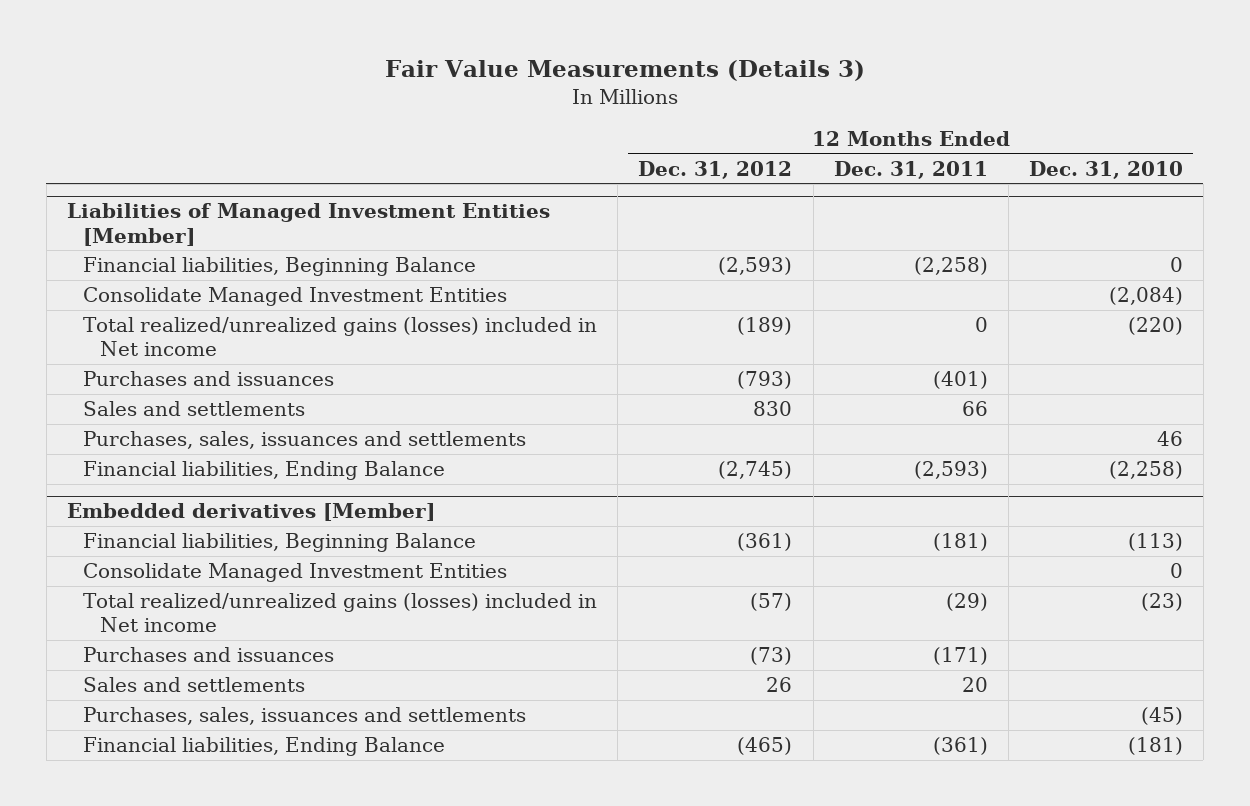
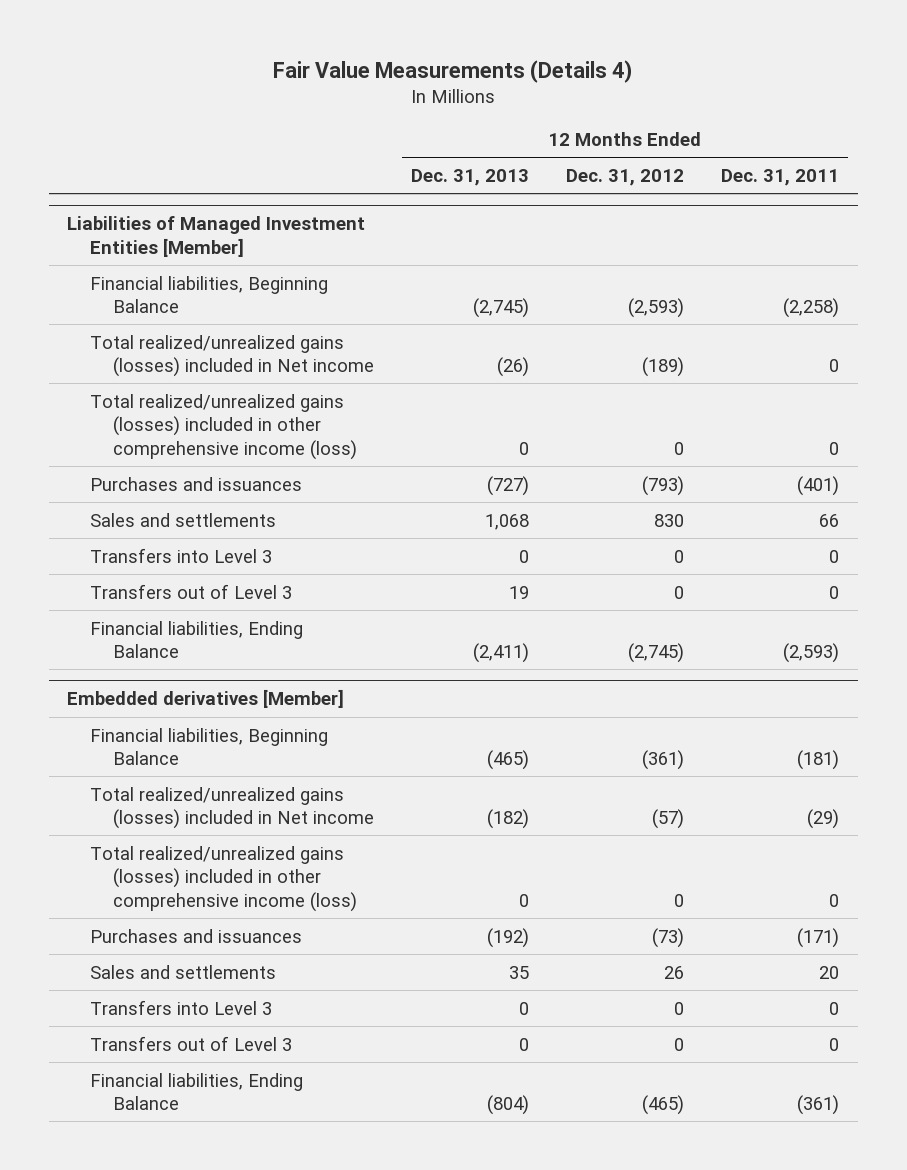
- Fair Value Measurements (Details 3)
+ Fair Value Measurements (Details 4)
- | 12 Months Ended Dec. 31, 2012 | 12 Months Ended Dec. 31, 2011 | 12 Months Ended Dec. 31, 2010
+ | 12 Months Ended Dec. 31, 2013 | 12 Months Ended Dec. 31, 2012 | 12 Months Ended Dec. 31, 2011
@ Liabilities of Managed Investment Entities [Member]
- Consolidate Managed Investment Entities | | | (2,084)
+ Total realized/unrealized gains (losses) included in other comprehensive income (loss) | 0 | 0 | 0
- Purchases, sales, issuances and settlements | | | 46
+ Transfers into Level 3 | 0 | 0 | 0
+ Transfers out of Level 3 | 19 | 0 | 0
@ Embedded derivatives [Member]
- Consolidate Managed Investment Entities | | | 0
+ Total realized/unrealized gains (losses) included in other comprehensive income (loss) | 0 | 0 | 0
- Purchases, sales, issuances and settlements | | | (45)
+ Transfers into Level 3 | 0 | 0 | 0
+ Transfers out of Level 3 | 0 | 0 | 0

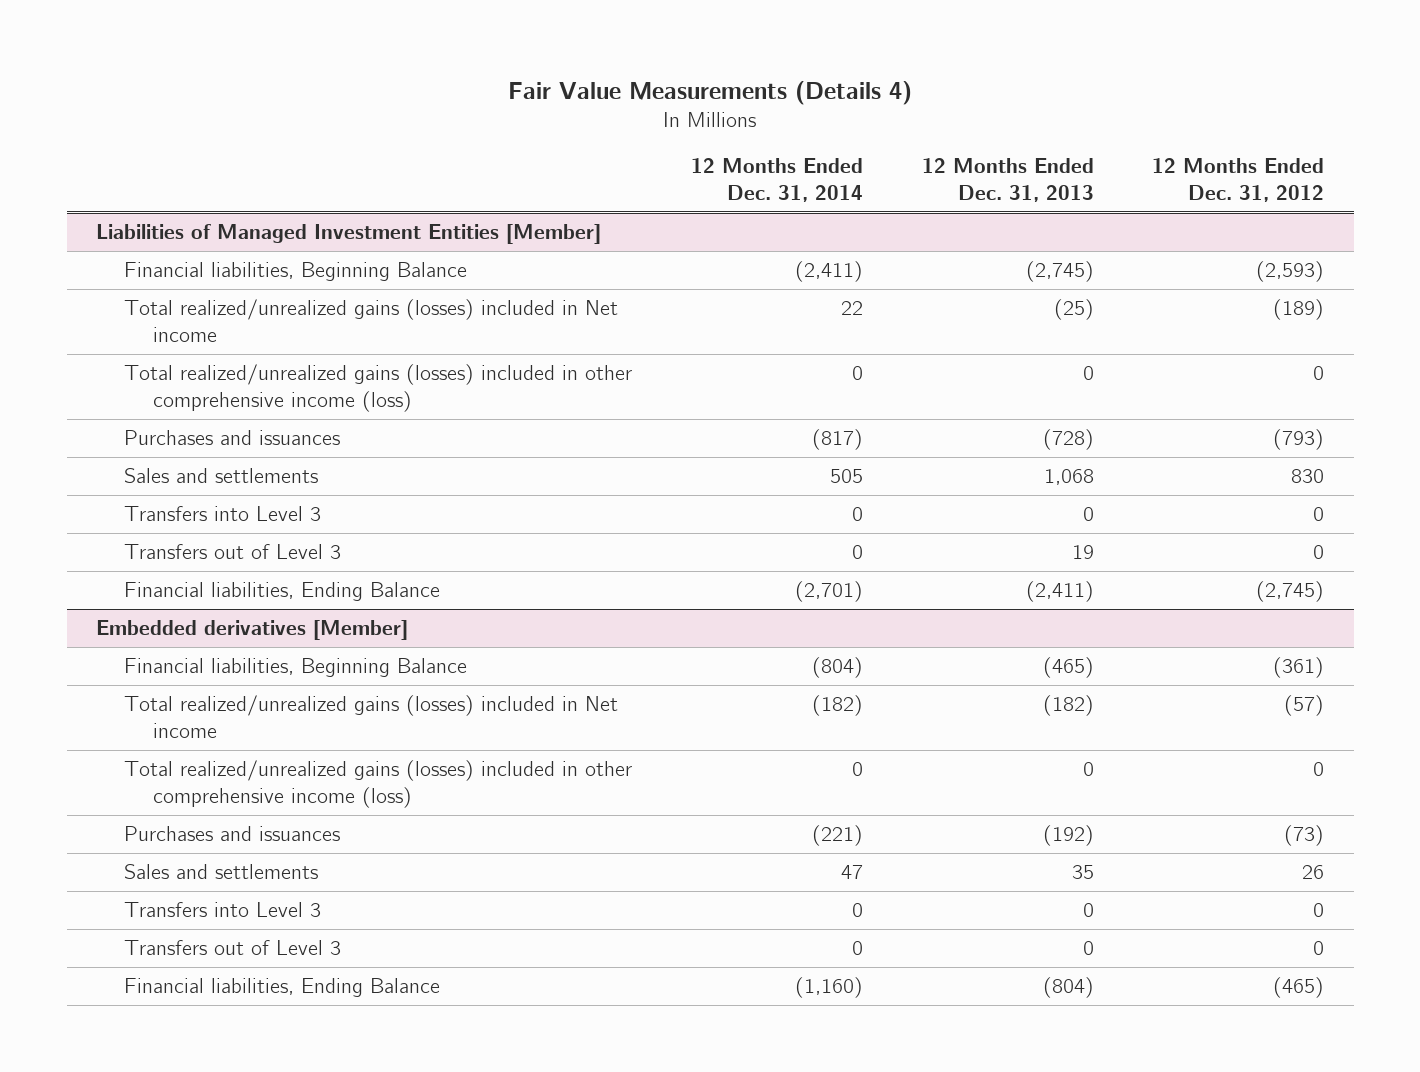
- | 12 Months Ended Dec. 31, 2013 | 12 Months Ended Dec. 31, 2012 | 12 Months Ended Dec. 31, 2011
+ | 12 Months Ended Dec. 31, 2014 | 12 Months Ended Dec. 31, 2013 | 12 Months Ended Dec. 31, 2012
@ Liabilities of Managed Investment Entities [Member]
- Total realized/unrealized gains (losses) included in Net income | (26) | (189) | 0
+ Total realized/unrealized gains (losses) included in Net income | 22 | (25) | (189)
- Purchases and issuances | (727) | (793) | (401)
+ Purchases and issuances | (817) | (728) | (793)

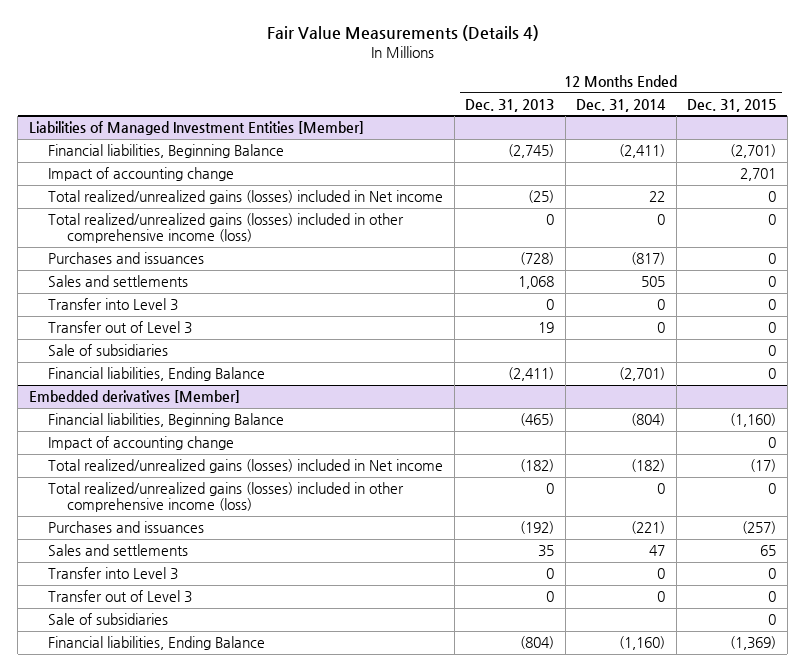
- | 12 Months Ended Dec. 31, 2014 | 12 Months Ended Dec. 31, 2013 | 12 Months Ended Dec. 31, 2012
+ | 12 Months Ended Dec. 31, 2013 | 12 Months Ended Dec. 31, 2014 | 12 Months Ended Dec. 31, 2015
@ Liabilities of Managed Investment Entities [Member]
+ Impact of accounting change | | | 2,701
- Transfers into Level 3 | 0 | 0 | 0
- Transfers out of Level 3 | 0 | 19 | 0
+ Transfer into Level 3 | 0 | 0 | 0
+ Transfer out of Level 3 | 19 | 0 | 0
+ Sale of subsidiaries | | | 0
@ Embedded derivatives [Member]
+ Impact of accounting change | | | 0
- Transfers into Level 3 | 0 | 0 | 0
- Transfers out of Level 3 | 0 | 0 | 0
+ Transfer into Level 3 | 0 | 0 | 0
+ Transfer out of Level 3 | 0 | 0 | 0
+ Sale of subsidiaries | | | 0

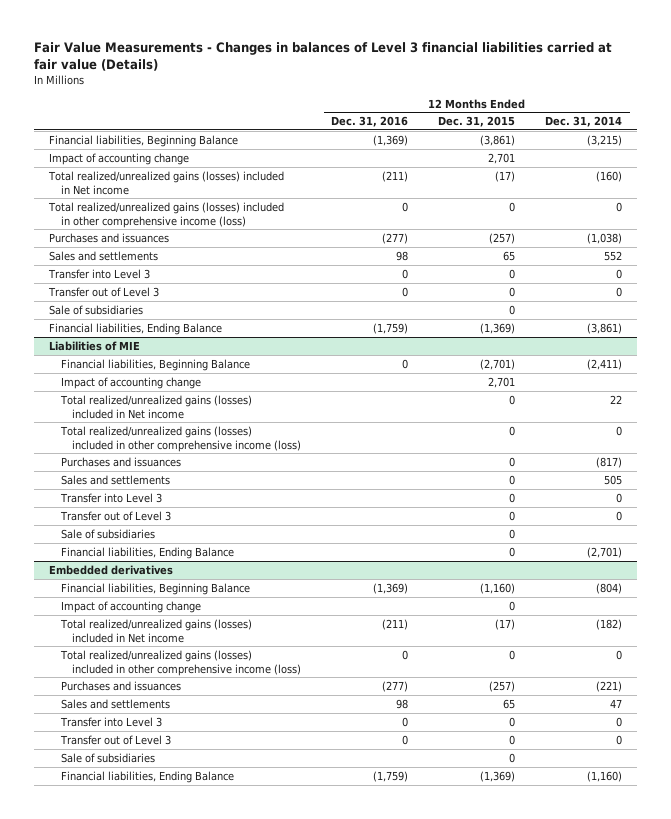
- Fair Value Measurements (Details 4)
+ Fair Value Measurements - Changes in balances of Level 3 financial liabilities carried at fair value (Details)
- | 12 Months Ended Dec. 31, 2013 | 12 Months Ended Dec. 31, 2014 | 12 Months Ended Dec. 31, 2015
+ | 12 Months Ended Dec. 31, 2016 | 12 Months Ended Dec. 31, 2015 | 12 Months Ended Dec. 31, 2014
- Liabilities of Managed Investment Entities [Member]
+ Financial liabilities, Beginning Balance | (1,369) | (3,861) | (3,215)
+ Impact of accounting change | | 2,701 |
+ Total realized/unrealized gains (losses) included in Net income | (211) | (17) | (160)
+ Total realized/unrealized gains (losses) included in other comprehensive income (loss) | 0 | 0 | 0
+ Purchases and issuances | (277) | (257) | (1,038)
+ Sales and settlements | 98 | 65 | 552
+ Transfer into Level 3 | 0 | 0 | 0
+ Transfer out of Level 3 | 0 | 0 | 0
+ Sale of subsidiaries | | 0 |
+ Financial liabilities, Ending Balance | (1,759) | (1,369) | (3,861)
+ Liabilities of MIE
- Embedded derivatives [Member]
+ Embedded derivatives

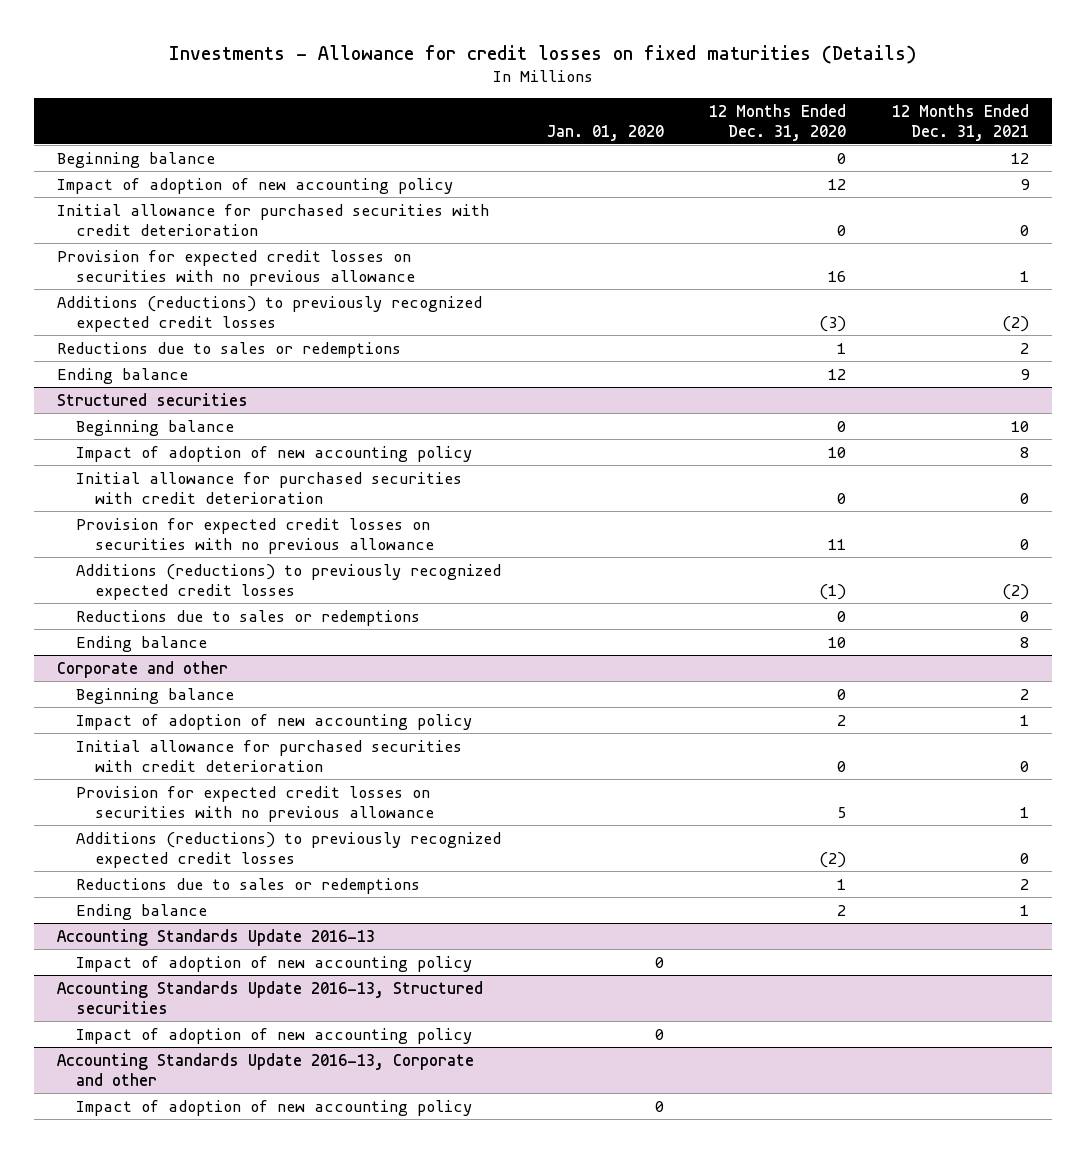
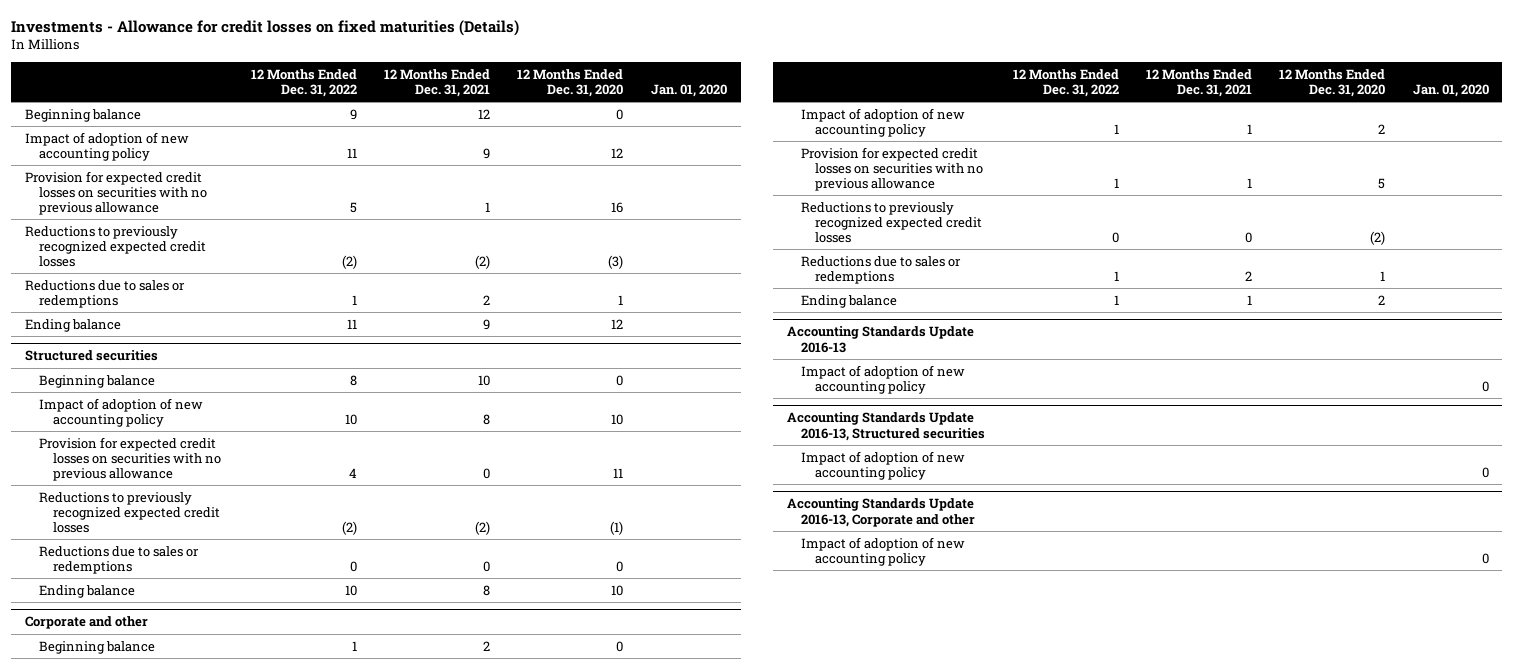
- | Jan. 01, 2020 | 12 Months Ended Dec. 31, 2020 | 12 Months Ended Dec. 31, 2021
+ | 12 Months Ended Dec. 31, 2022 | 12 Months Ended Dec. 31, 2021 | 12 Months Ended Dec. 31, 2020 | Jan. 01, 2020
- Initial allowance for purchased securities with credit deterioration | | 0 | 0
- Additions (reductions) to previously recognized expected credit losses | | (3) | (2)
+ Reductions to previously recognized expected credit losses | (2) | (2) | (3) |
@ Structured securities
- Initial allowance for purchased securities with credit deterioration | | 0 | 0
- Additions (reductions) to previously recognized expected credit losses | | (1) | (2)
+ Reductions to previously recognized expected credit losses | (2) | (2) | (1) |
@ Corporate and other
- Initial allowance for purchased securities with credit deterioration | | 0 | 0
- Additions (reductions) to previously recognized expected credit losses | | (2) | 0
+ Reductions to previously recognized expected credit losses | 0 | 0 | (2) |

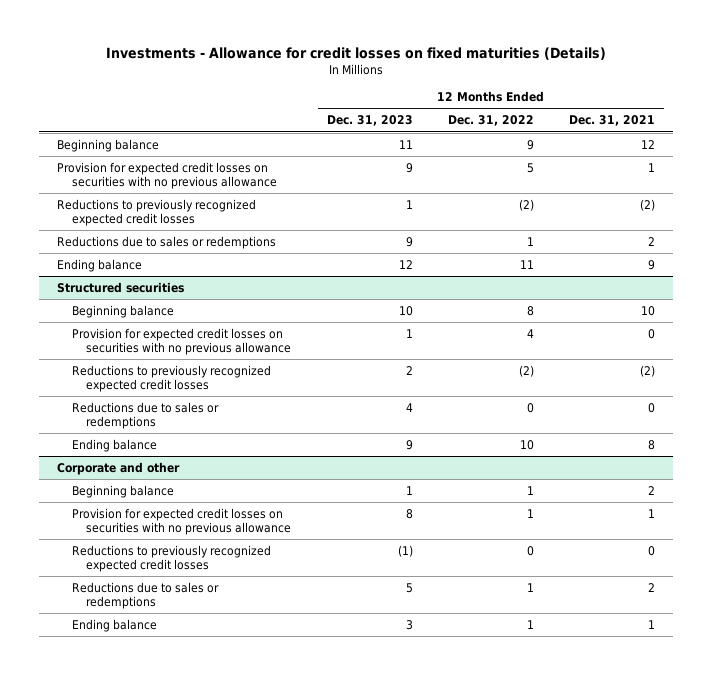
- | 12 Months Ended Dec. 31, 2022 | 12 Months Ended Dec. 31, 2021 | 12 Months Ended Dec. 31, 2020 | Jan. 01, 2020
+ | 12 Months Ended Dec. 31, 2023 | 12 Months Ended Dec. 31, 2022 | 12 Months Ended Dec. 31, 2021
- Impact of adoption of new accounting policy | 11 | 9 | 12 |
@ Structured securities
- Impact of adoption of new accounting policy | 10 | 8 | 10 |
@ Corporate and other
- Impact of adoption of new accounting policy | 1 | 1 | 2 |
- Accounting Standards Update 2016-13
- Impact of adoption of new accounting policy | | | | 0
- Accounting Standards Update 2016-13, Structured securities
- Impact of adoption of new accounting policy | | | | 0
- Accounting Standards Update 2016-13, Corporate and other
- Impact of adoption of new accounting policy | | | | 0

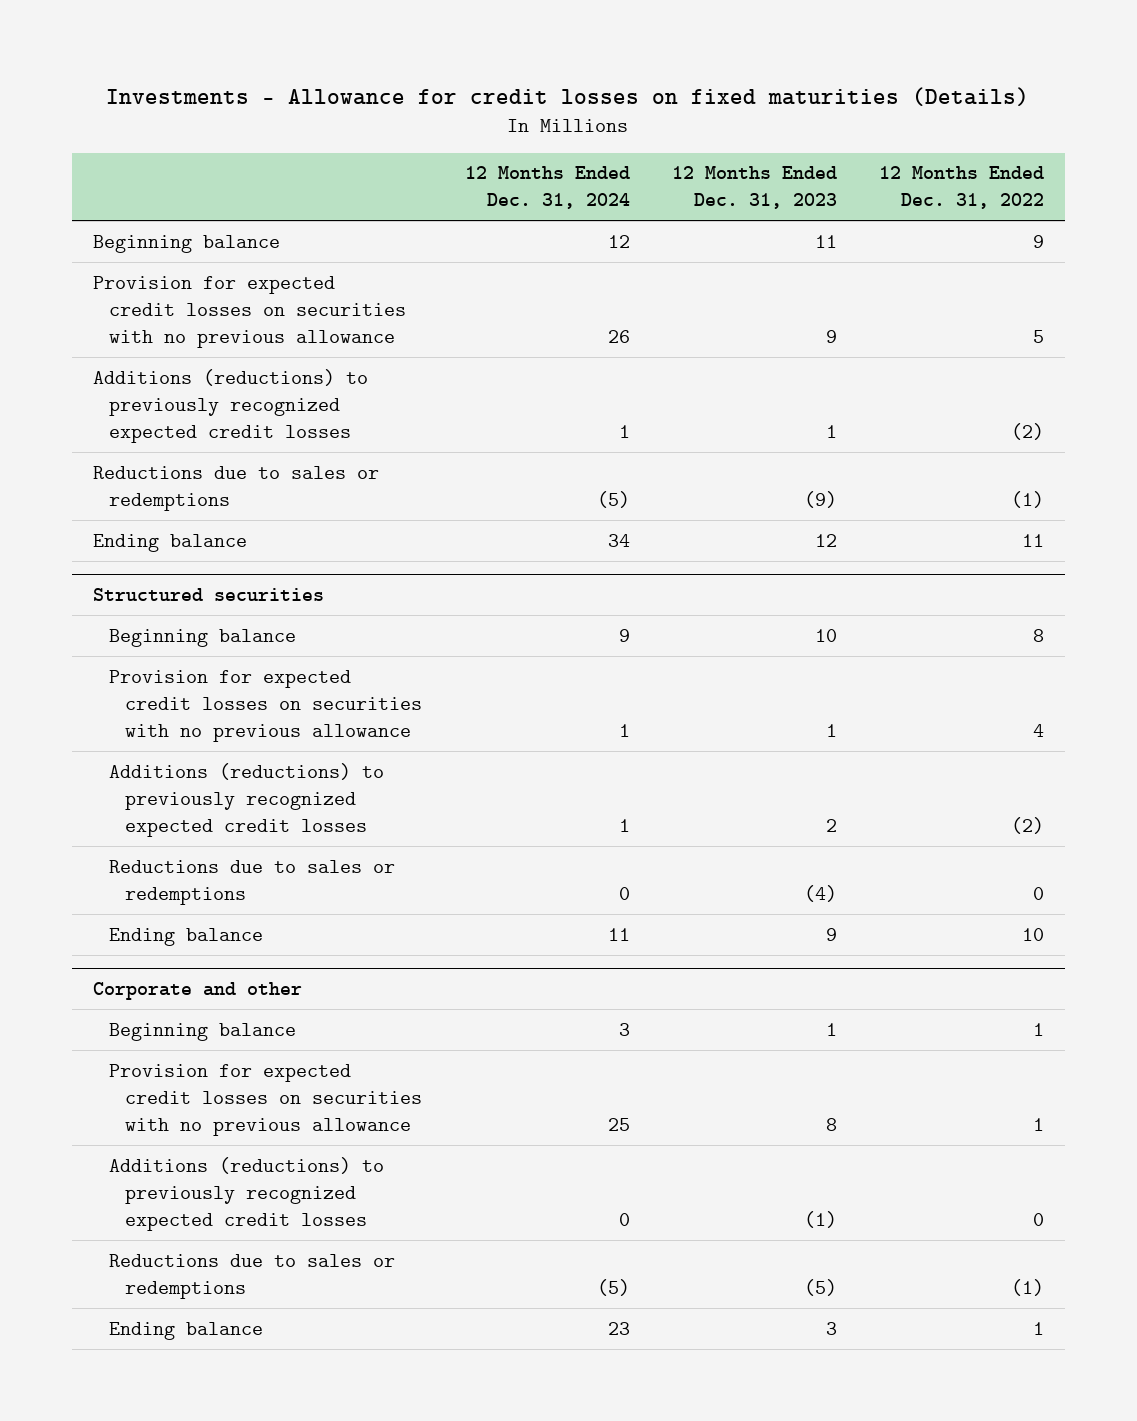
- | 12 Months Ended Dec. 31, 2023 | 12 Months Ended Dec. 31, 2022 | 12 Months Ended Dec. 31, 2021
+ | 12 Months Ended Dec. 31, 2024 | 12 Months Ended Dec. 31, 2023 | 12 Months Ended Dec. 31, 2022
- Reductions to previously recognized expected credit losses | 1 | (2) | (2)
- Reductions due to sales or redemptions | 9 | 1 | 2
+ Additions (reductions) to previously recognized expected credit losses | 1 | 1 | (2)
+ Reductions due to sales or redemptions | (5) | (9) | (1)
@ Structured securities
- Reductions to previously recognized expected credit losses | 2 | (2) | (2)
- Reductions due to sales or redemptions | 4 | 0 | 0
+ Additions (reductions) to previously recognized expected credit losses | 1 | 2 | (2)
+ Reductions due to sales or redemptions | 0 | (4) | 0
@ Corporate and other
- Reductions to previously recognized expected credit losses | (1) | 0 | 0
- Reductions due to sales or redemptions | 5 | 1 | 2
+ Additions (reductions) to previously recognized expected credit losses | 0 | (1) | 0
+ Reductions due to sales or redemptions | (5) | (5) | (1)

